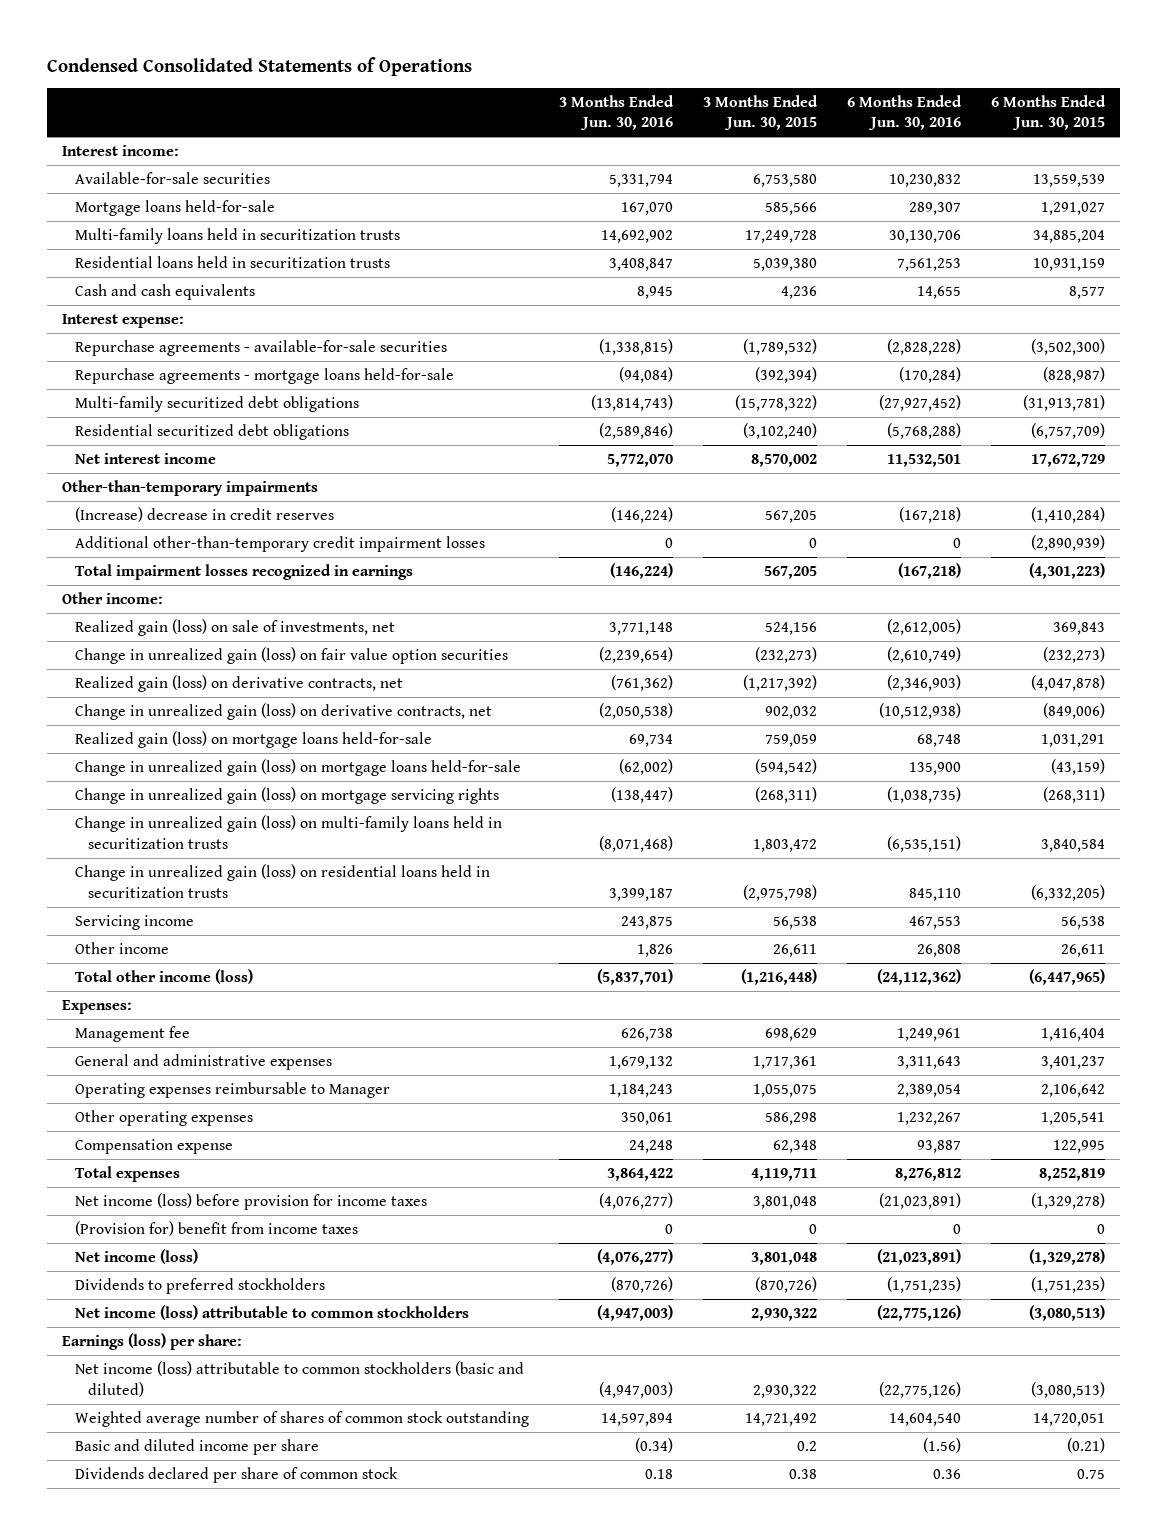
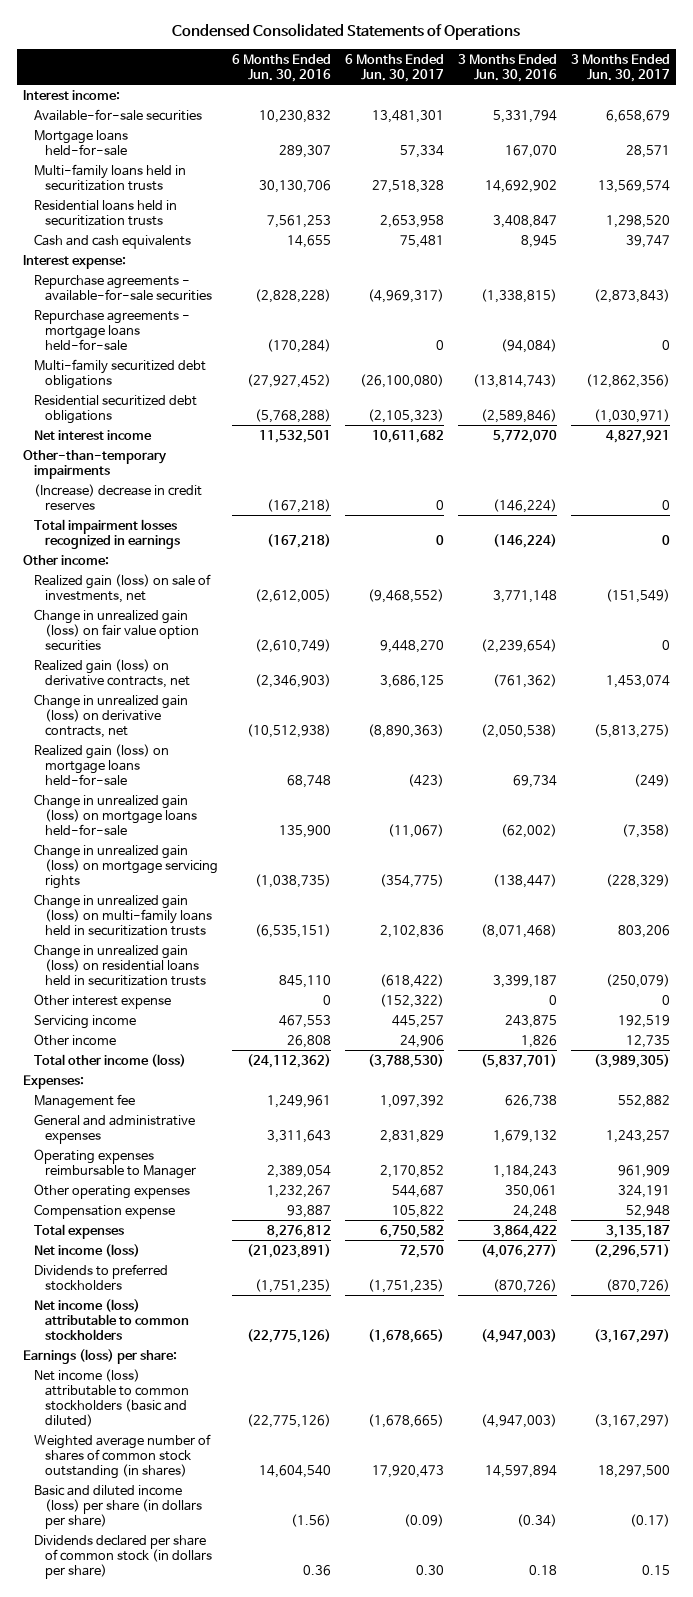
- | 3 Months Ended Jun. 30, 2016 | 3 Months Ended Jun. 30, 2015 | 6 Months Ended Jun. 30, 2016 | 6 Months Ended Jun. 30, 2015
+ | 6 Months Ended Jun. 30, 2016 | 6 Months Ended Jun. 30, 2017 | 3 Months Ended Jun. 30, 2016 | 3 Months Ended Jun. 30, 2017
- Additional other-than-temporary credit impairment losses | 0 | 0 | 0 | (2,890,939)
+ Other interest expense | 0 | (152,322) | 0 | 0
- Net income (loss) before provision for income taxes | (4,076,277) | 3,801,048 | (21,023,891) | (1,329,278)
- (Provision for) benefit from income taxes | 0 | 0 | 0 | 0
- Weighted average number of shares of common stock outstanding | 14,597,894 | 14,721,492 | 14,604,540 | 14,720,051
- Basic and diluted income per share | (0.34) | 0.2 | (1.56) | (0.21)
- Dividends declared per share of common stock | 0.18 | 0.38 | 0.36 | 0.75
+ Weighted average number of shares of common stock outstanding (in shares) | 14,604,540 | 17,920,473 | 14,597,894 | 18,297,500
+ Basic and diluted income (loss) per share (in dollars per share) | (1.56) | (0.09) | (0.34) | (0.17)
+ Dividends declared per share of common stock (in dollars per share) | 0.36 | 0.30 | 0.18 | 0.15

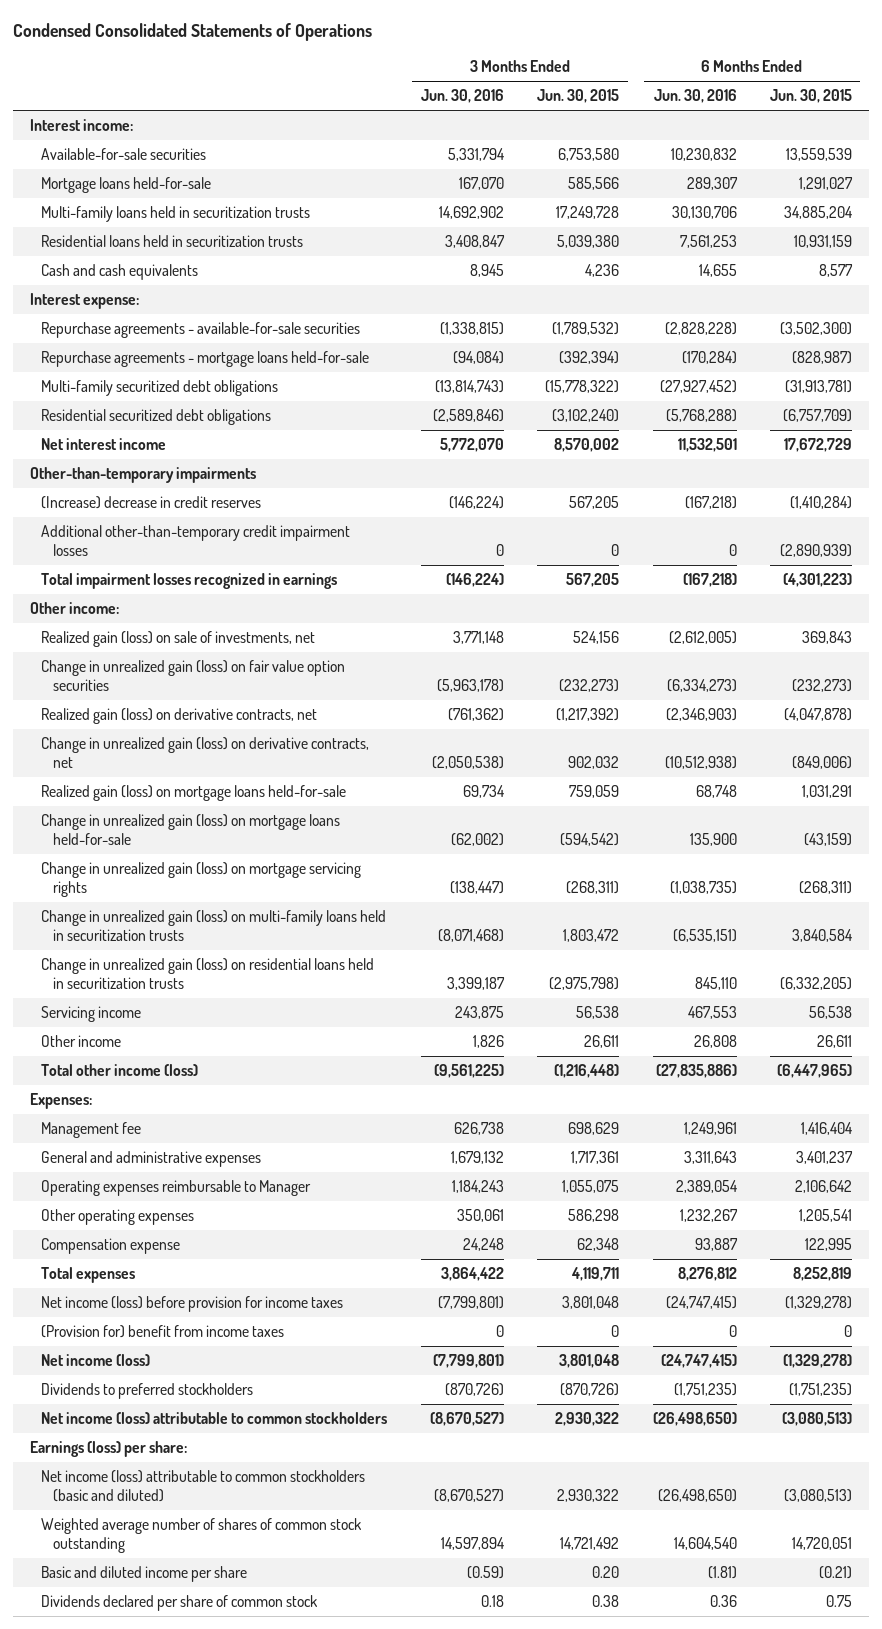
- | 6 Months Ended Jun. 30, 2016 | 6 Months Ended Jun. 30, 2017 | 3 Months Ended Jun. 30, 2016 | 3 Months Ended Jun. 30, 2017
+ | 3 Months Ended Jun. 30, 2016 | 3 Months Ended Jun. 30, 2015 | 6 Months Ended Jun. 30, 2016 | 6 Months Ended Jun. 30, 2015
+ Additional other-than-temporary credit impairment losses | 0 | 0 | 0 | (2,890,939)
- Change in unrealized gain (loss) on fair value option securities | (2,610,749) | 9,448,270 | (2,239,654) | 0
+ Change in unrealized gain (loss) on fair value option securities | (5,963,178) | (232,273) | (6,334,273) | (232,273)
- Other interest expense | 0 | (152,322) | 0 | 0
- Total other income (loss) | (24,112,362) | (3,788,530) | (5,837,701) | (3,989,305)
+ Total other income (loss) | (9,561,225) | (1,216,448) | (27,835,886) | (6,447,965)
- Net income (loss) | (21,023,891) | 72,570 | (4,076,277) | (2,296,571)
+ Net income (loss) before provision for income taxes | (7,799,801) | 3,801,048 | (24,747,415) | (1,329,278)
+ (Provision for) benefit from income taxes | 0 | 0 | 0 | 0
+ Net income (loss) | (7,799,801) | 3,801,048 | (24,747,415) | (1,329,278)
- Net income (loss) attributable to common stockholders | (22,775,126) | (1,678,665) | (4,947,003) | (3,167,297)
+ Net income (loss) attributable to common stockholders | (8,670,527) | 2,930,322 | (26,498,650) | (3,080,513)
- Net income (loss) attributable to common stockholders (basic and diluted) | (22,775,126) | (1,678,665) | (4,947,003) | (3,167,297)
- Weighted average number of shares of common stock outstanding (in shares) | 14,604,540 | 17,920,473 | 14,597,894 | 18,297,500
- Basic and diluted income (loss) per share (in dollars per share) | (1.56) | (0.09) | (0.34) | (0.17)
- Dividends declared per share of common stock (in dollars per share) | 0.36 | 0.30 | 0.18 | 0.15
+ Net income (loss) attributable to common stockholders (basic and diluted) | (8,670,527) | 2,930,322 | (26,498,650) | (3,080,513)
+ Weighted average number of shares of common stock outstanding | 14,597,894 | 14,721,492 | 14,604,540 | 14,720,051
+ Basic and diluted income per share | (0.59) | 0.20 | (1.81) | (0.21)
+ Dividends declared per share of common stock | 0.18 | 0.38 | 0.36 | 0.75

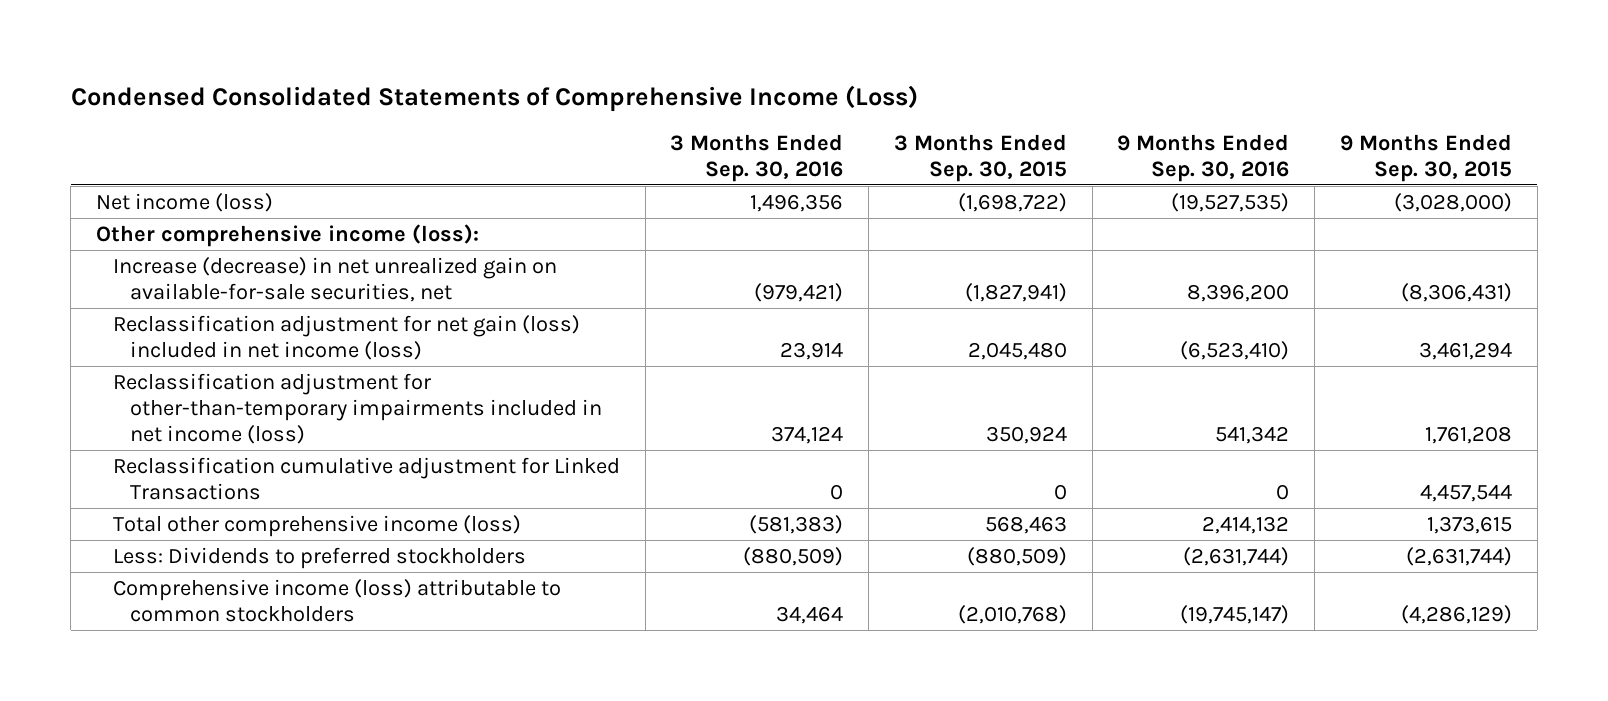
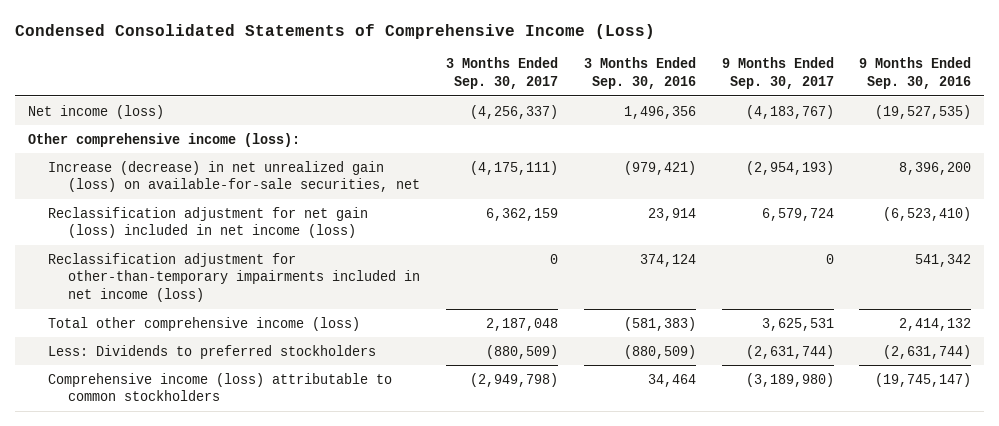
- | 3 Months Ended Sep. 30, 2016 | 3 Months Ended Sep. 30, 2015 | 9 Months Ended Sep. 30, 2016 | 9 Months Ended Sep. 30, 2015
+ | 3 Months Ended Sep. 30, 2017 | 3 Months Ended Sep. 30, 2016 | 9 Months Ended Sep. 30, 2017 | 9 Months Ended Sep. 30, 2016
- Increase (decrease) in net unrealized gain on available-for-sale securities, net | (979,421) | (1,827,941) | 8,396,200 | (8,306,431)
+ Increase (decrease) in net unrealized gain (loss) on available-for-sale securities, net | (4,175,111) | (979,421) | (2,954,193) | 8,396,200
- Reclassification cumulative adjustment for Linked Transactions | 0 | 0 | 0 | 4,457,544

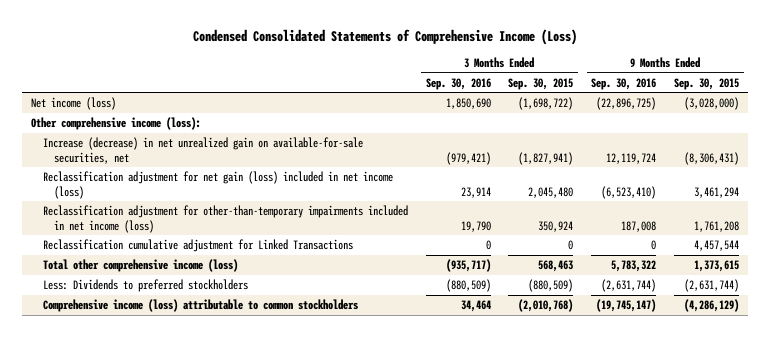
- | 3 Months Ended Sep. 30, 2017 | 3 Months Ended Sep. 30, 2016 | 9 Months Ended Sep. 30, 2017 | 9 Months Ended Sep. 30, 2016
+ | 3 Months Ended Sep. 30, 2016 | 3 Months Ended Sep. 30, 2015 | 9 Months Ended Sep. 30, 2016 | 9 Months Ended Sep. 30, 2015
- Net income (loss) | (4,256,337) | 1,496,356 | (4,183,767) | (19,527,535)
+ Net income (loss) | 1,850,690 | (1,698,722) | (22,896,725) | (3,028,000)
- Increase (decrease) in net unrealized gain (loss) on available-for-sale securities, net | (4,175,111) | (979,421) | (2,954,193) | 8,396,200
+ Increase (decrease) in net unrealized gain on available-for-sale securities, net | (979,421) | (1,827,941) | 12,119,724 | (8,306,431)
- Reclassification adjustment for other-than-temporary impairments included in net income (loss) | 0 | 374,124 | 0 | 541,342
- Total other comprehensive income (loss) | 2,187,048 | (581,383) | 3,625,531 | 2,414,132
+ Reclassification adjustment for other-than-temporary impairments included in net income (loss) | 19,790 | 350,924 | 187,008 | 1,761,208
+ Reclassification cumulative adjustment for Linked Transactions | 0 | 0 | 0 | 4,457,544
+ Total other comprehensive income (loss) | (935,717) | 568,463 | 5,783,322 | 1,373,615

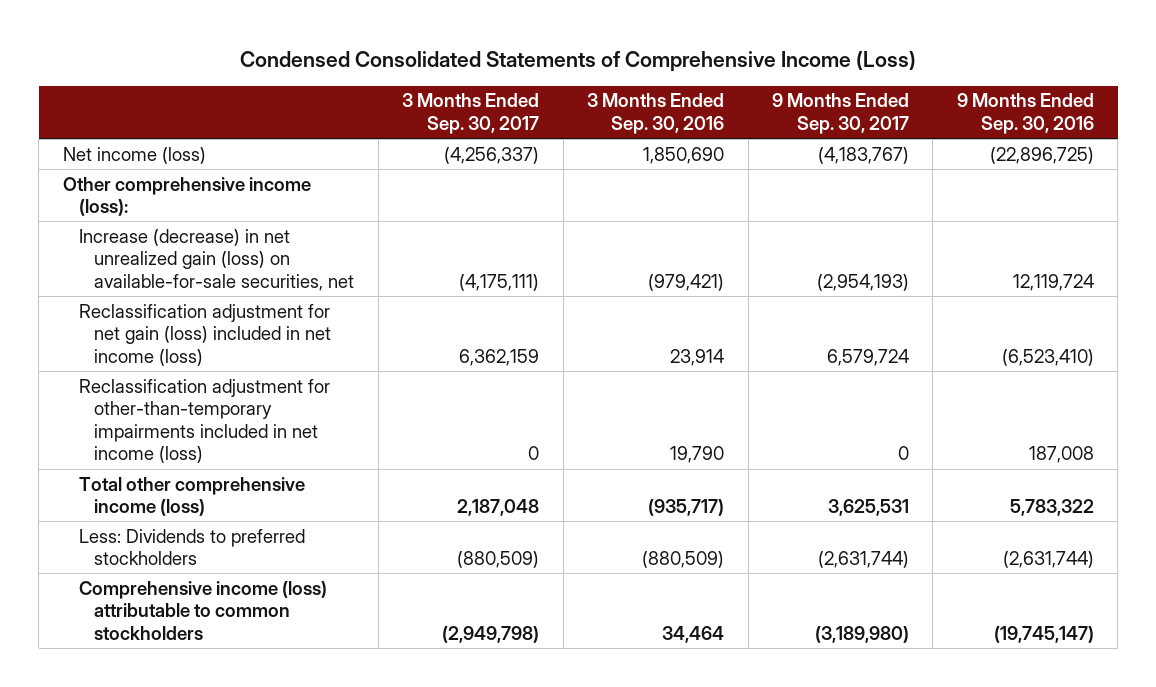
- | 3 Months Ended Sep. 30, 2016 | 3 Months Ended Sep. 30, 2015 | 9 Months Ended Sep. 30, 2016 | 9 Months Ended Sep. 30, 2015
+ | 3 Months Ended Sep. 30, 2017 | 3 Months Ended Sep. 30, 2016 | 9 Months Ended Sep. 30, 2017 | 9 Months Ended Sep. 30, 2016
- Increase (decrease) in net unrealized gain on available-for-sale securities, net | (979,421) | (1,827,941) | 12,119,724 | (8,306,431)
+ Increase (decrease) in net unrealized gain (loss) on available-for-sale securities, net | (4,175,111) | (979,421) | (2,954,193) | 12,119,724
- Reclassification cumulative adjustment for Linked Transactions | 0 | 0 | 0 | 4,457,544

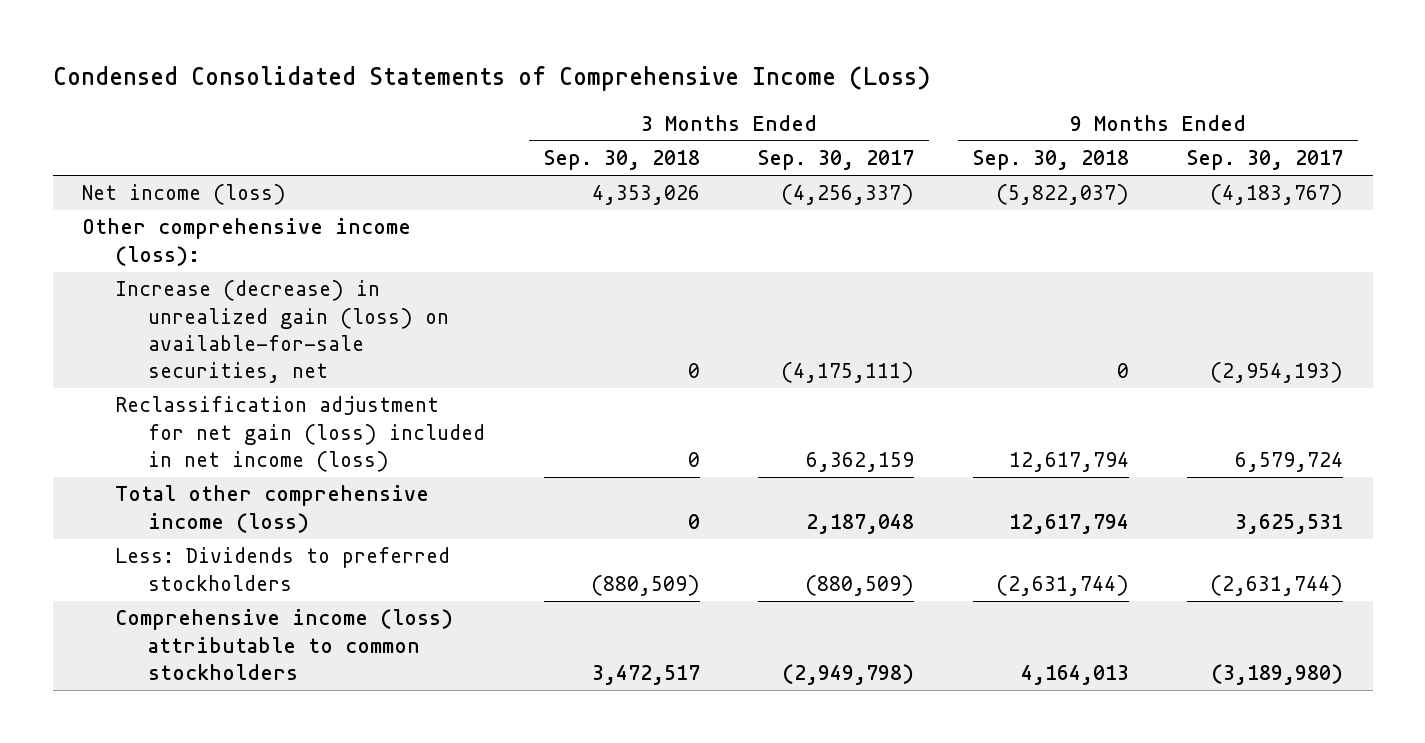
- | 3 Months Ended Sep. 30, 2017 | 3 Months Ended Sep. 30, 2016 | 9 Months Ended Sep. 30, 2017 | 9 Months Ended Sep. 30, 2016
+ | 3 Months Ended Sep. 30, 2018 | 3 Months Ended Sep. 30, 2017 | 9 Months Ended Sep. 30, 2018 | 9 Months Ended Sep. 30, 2017
- Increase (decrease) in net unrealized gain (loss) on available-for-sale securities, net | (4,175,111) | (979,421) | (2,954,193) | 12,119,724
+ Increase (decrease) in unrealized gain (loss) on available-for-sale securities, net | 0 | (4,175,111) | 0 | (2,954,193)
- Reclassification adjustment for other-than-temporary impairments included in net income (loss) | 0 | 19,790 | 0 | 187,008

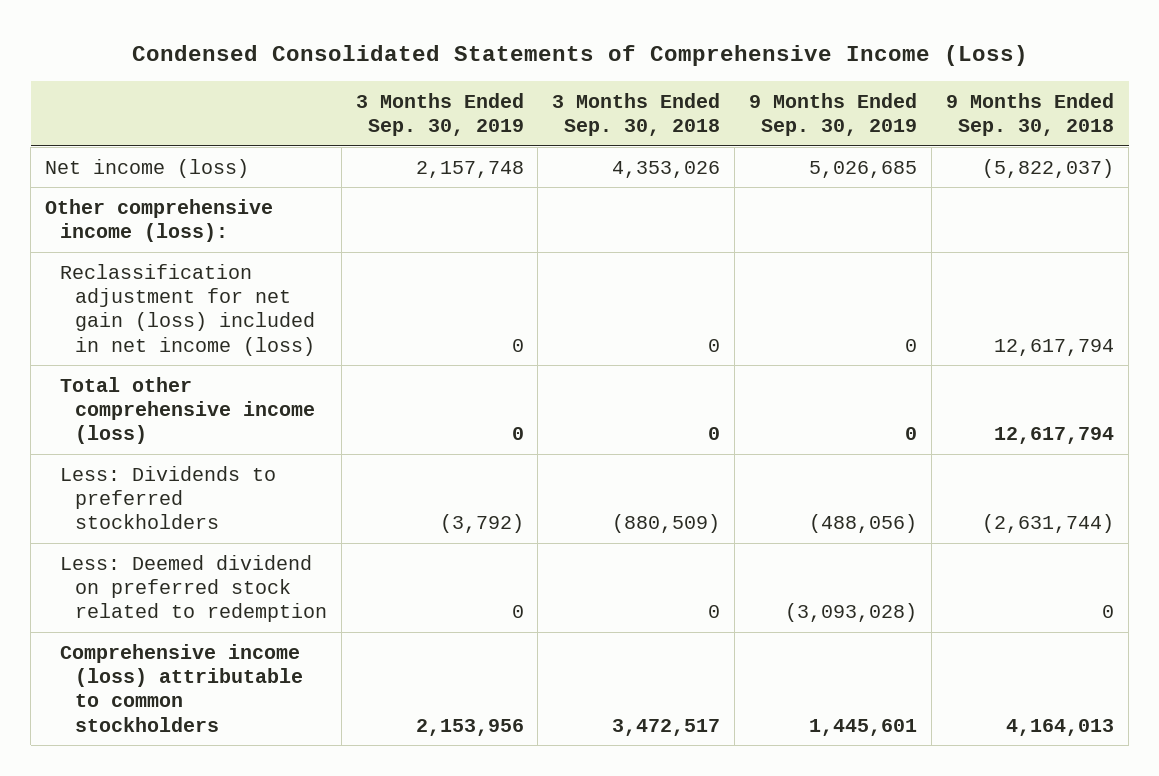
- | 3 Months Ended Sep. 30, 2018 | 3 Months Ended Sep. 30, 2017 | 9 Months Ended Sep. 30, 2018 | 9 Months Ended Sep. 30, 2017
+ | 3 Months Ended Sep. 30, 2019 | 3 Months Ended Sep. 30, 2018 | 9 Months Ended Sep. 30, 2019 | 9 Months Ended Sep. 30, 2018
- Increase (decrease) in unrealized gain (loss) on available-for-sale securities, net | 0 | (4,175,111) | 0 | (2,954,193)
+ Less: Deemed dividend on preferred stock related to redemption | 0 | 0 | (3,093,028) | 0

